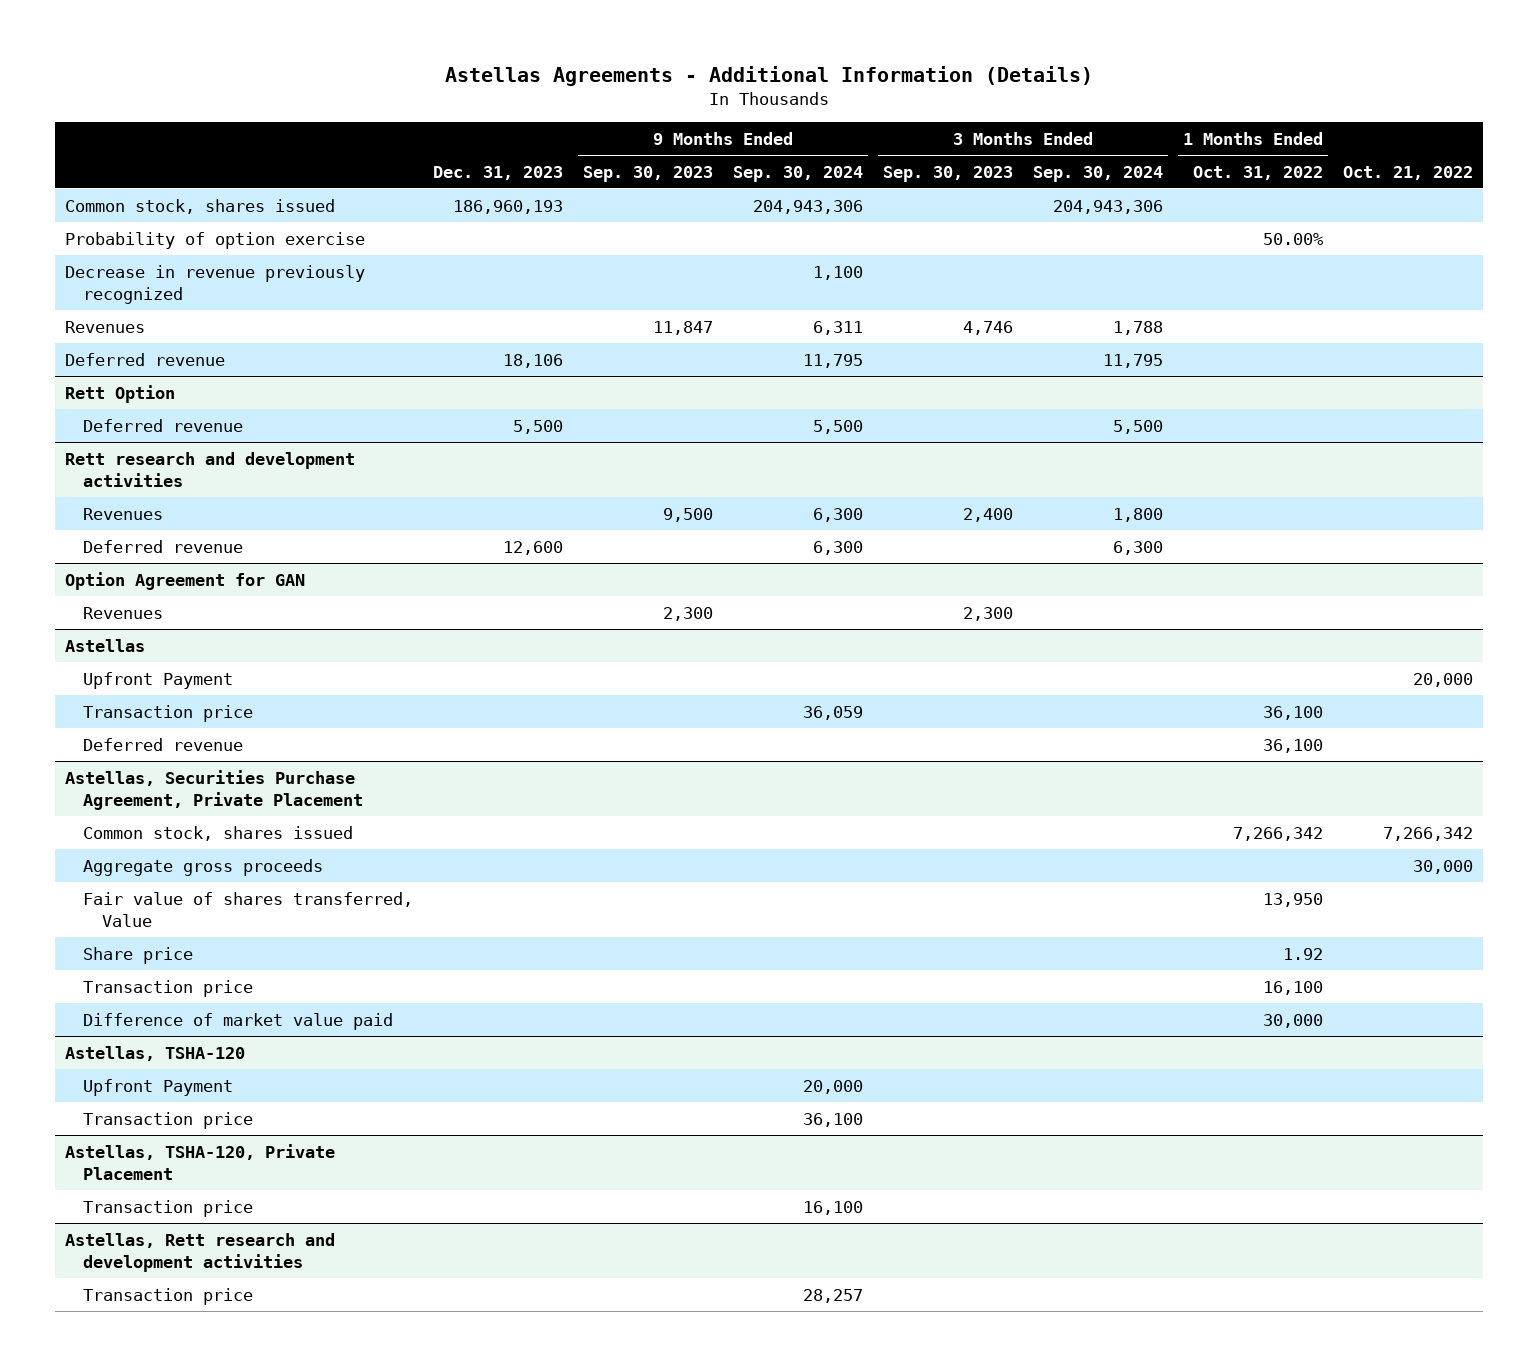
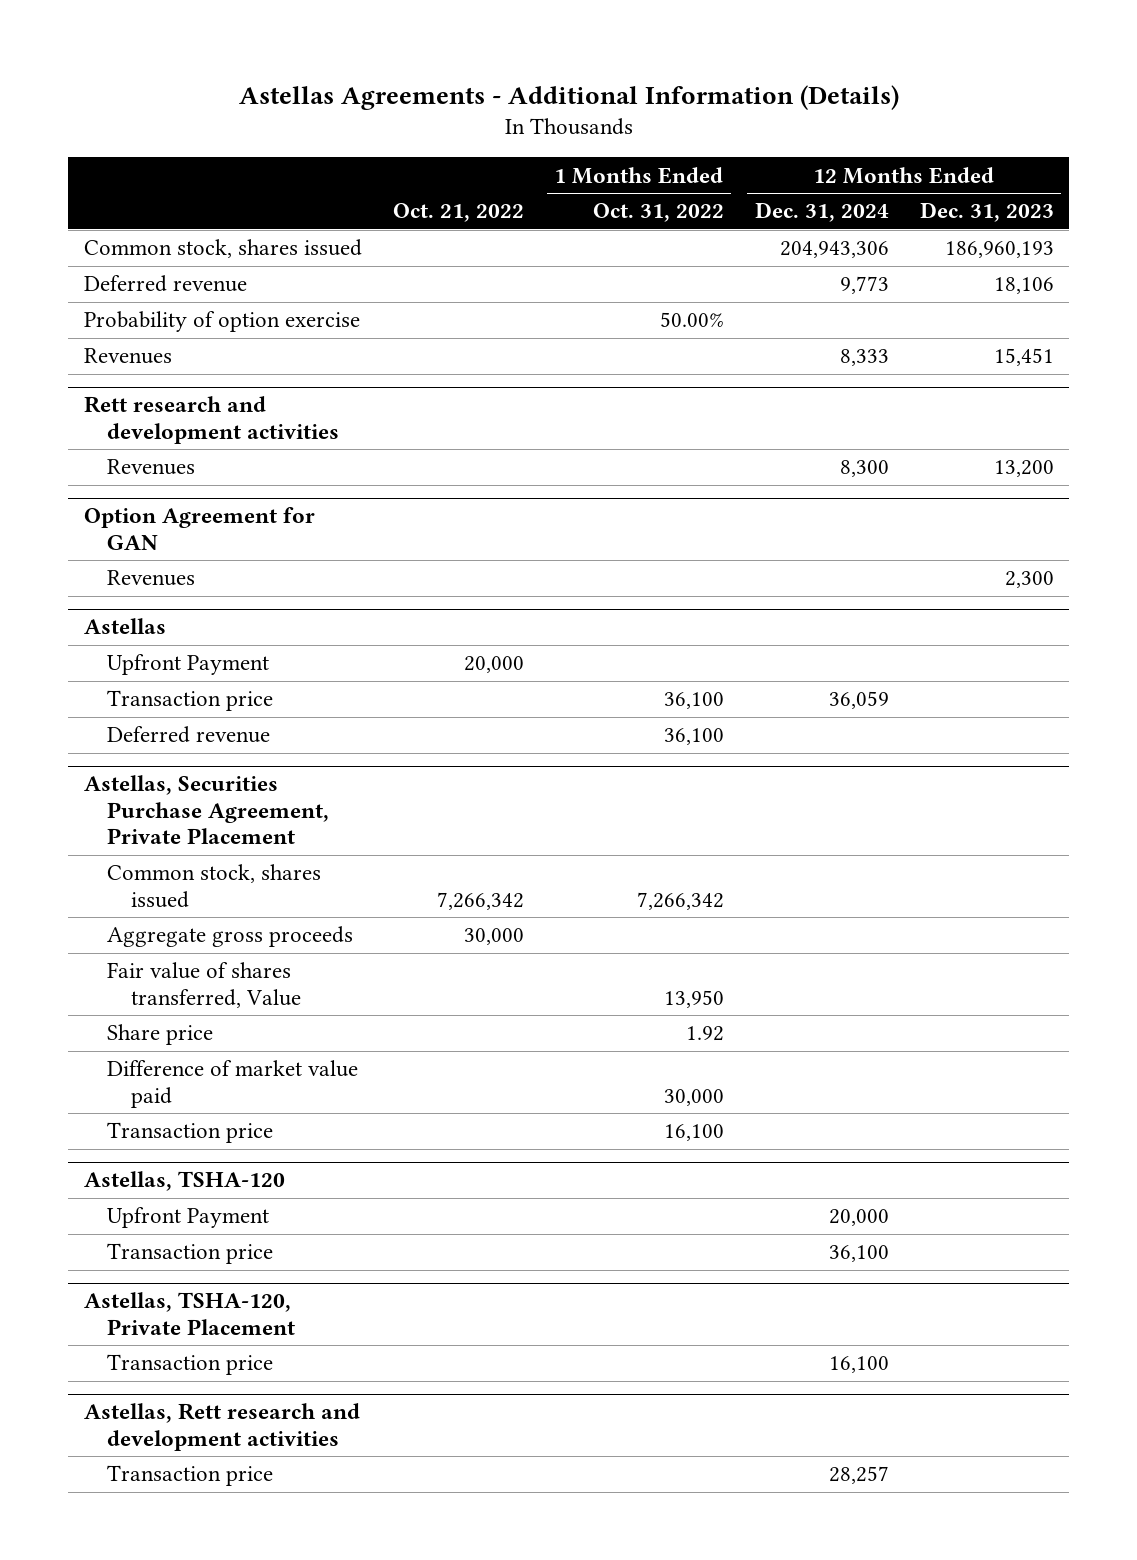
- | Dec. 31, 2023 | 9 Months Ended Sep. 30, 2023 | 9 Months Ended Sep. 30, 2024 | 3 Months Ended Sep. 30, 2023 | 3 Months Ended Sep. 30, 2024 | 1 Months Ended Oct. 31, 2022 | Oct. 21, 2022
+ | Oct. 21, 2022 | 1 Months Ended Oct. 31, 2022 | 12 Months Ended Dec. 31, 2024 | 12 Months Ended Dec. 31, 2023
moved up: Deferred revenue | | | 9,773 | 18,106
- Decrease in revenue previously recognized | | | 1,100 | | | |
- Rett Option
- Deferred revenue | 5,500 | | 5,500 | | 5,500 | |
@ Rett research and development activities
- Deferred revenue | 12,600 | | 6,300 | | 6,300 | |
@ Astellas, Securities Purchase Agreement, Private Placement
moved down: Transaction price | | 16,100 | |

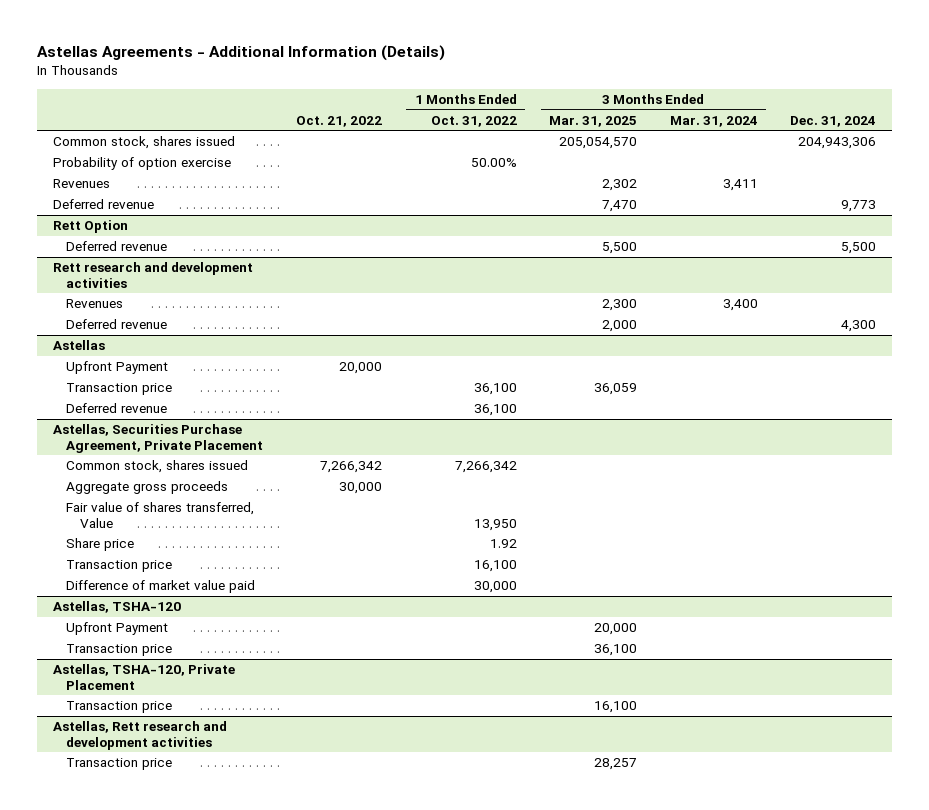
- | Oct. 21, 2022 | 1 Months Ended Oct. 31, 2022 | 12 Months Ended Dec. 31, 2024 | 12 Months Ended Dec. 31, 2023
+ | Oct. 21, 2022 | 1 Months Ended Oct. 31, 2022 | 3 Months Ended Mar. 31, 2025 | 3 Months Ended Mar. 31, 2024 | Dec. 31, 2024
moved down: Deferred revenue | | | 7,470 | | 9,773
+ Rett Option
+ Deferred revenue | | | 5,500 | | 5,500
- Option Agreement for GAN
- Revenues | | | | 2,300
@ Rett research and development activities
+ Deferred revenue | | | 2,000 | | 4,300
@ Astellas, Securities Purchase Agreement, Private Placement
moved down: Difference of market value paid | | 30,000 | | |

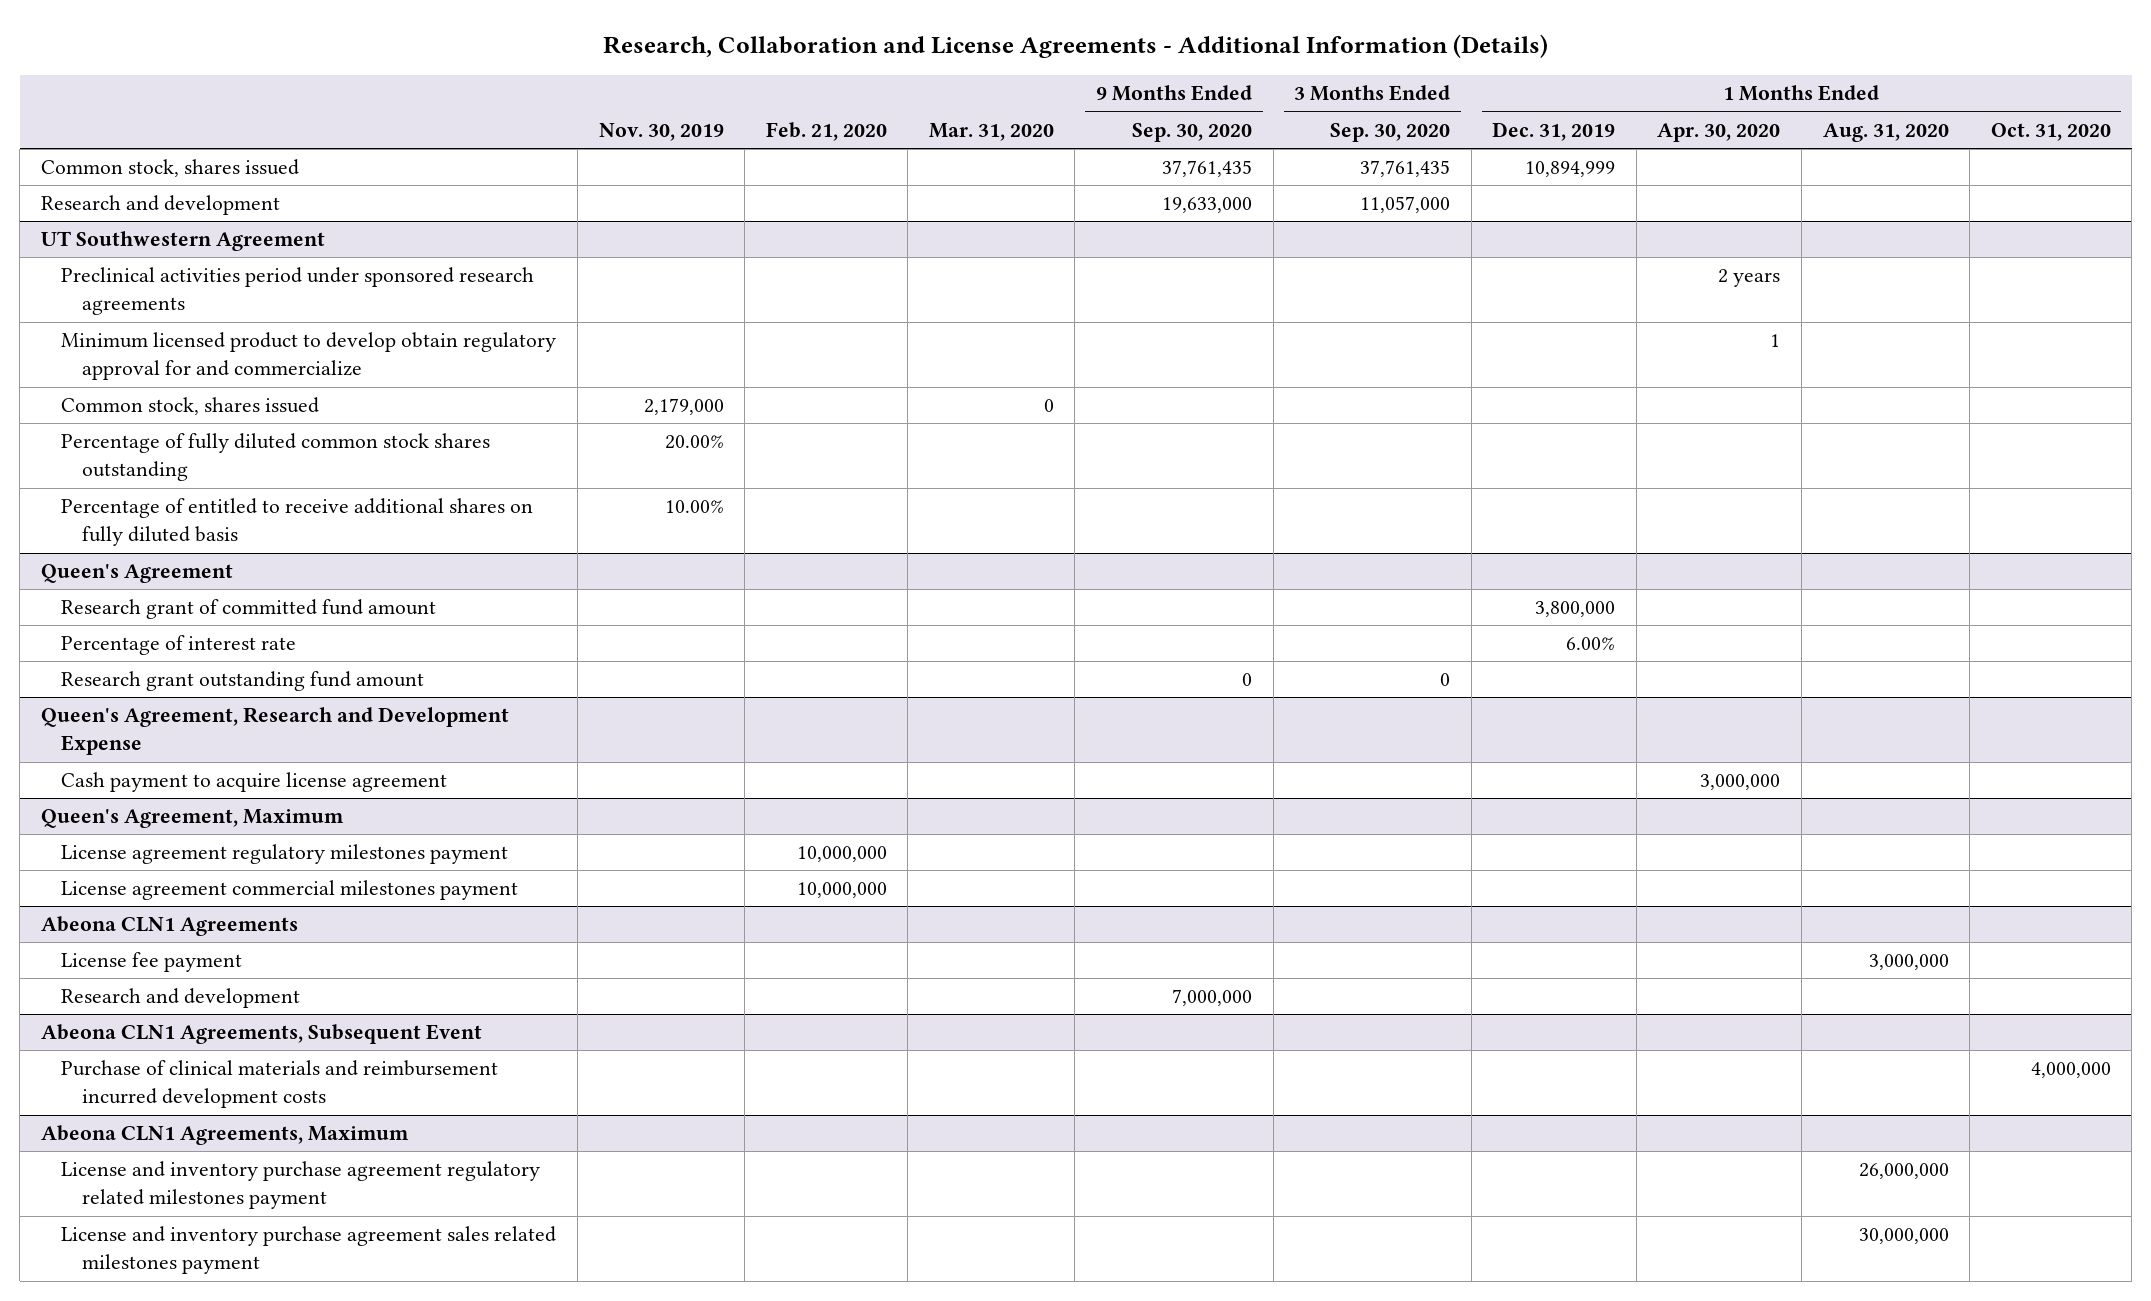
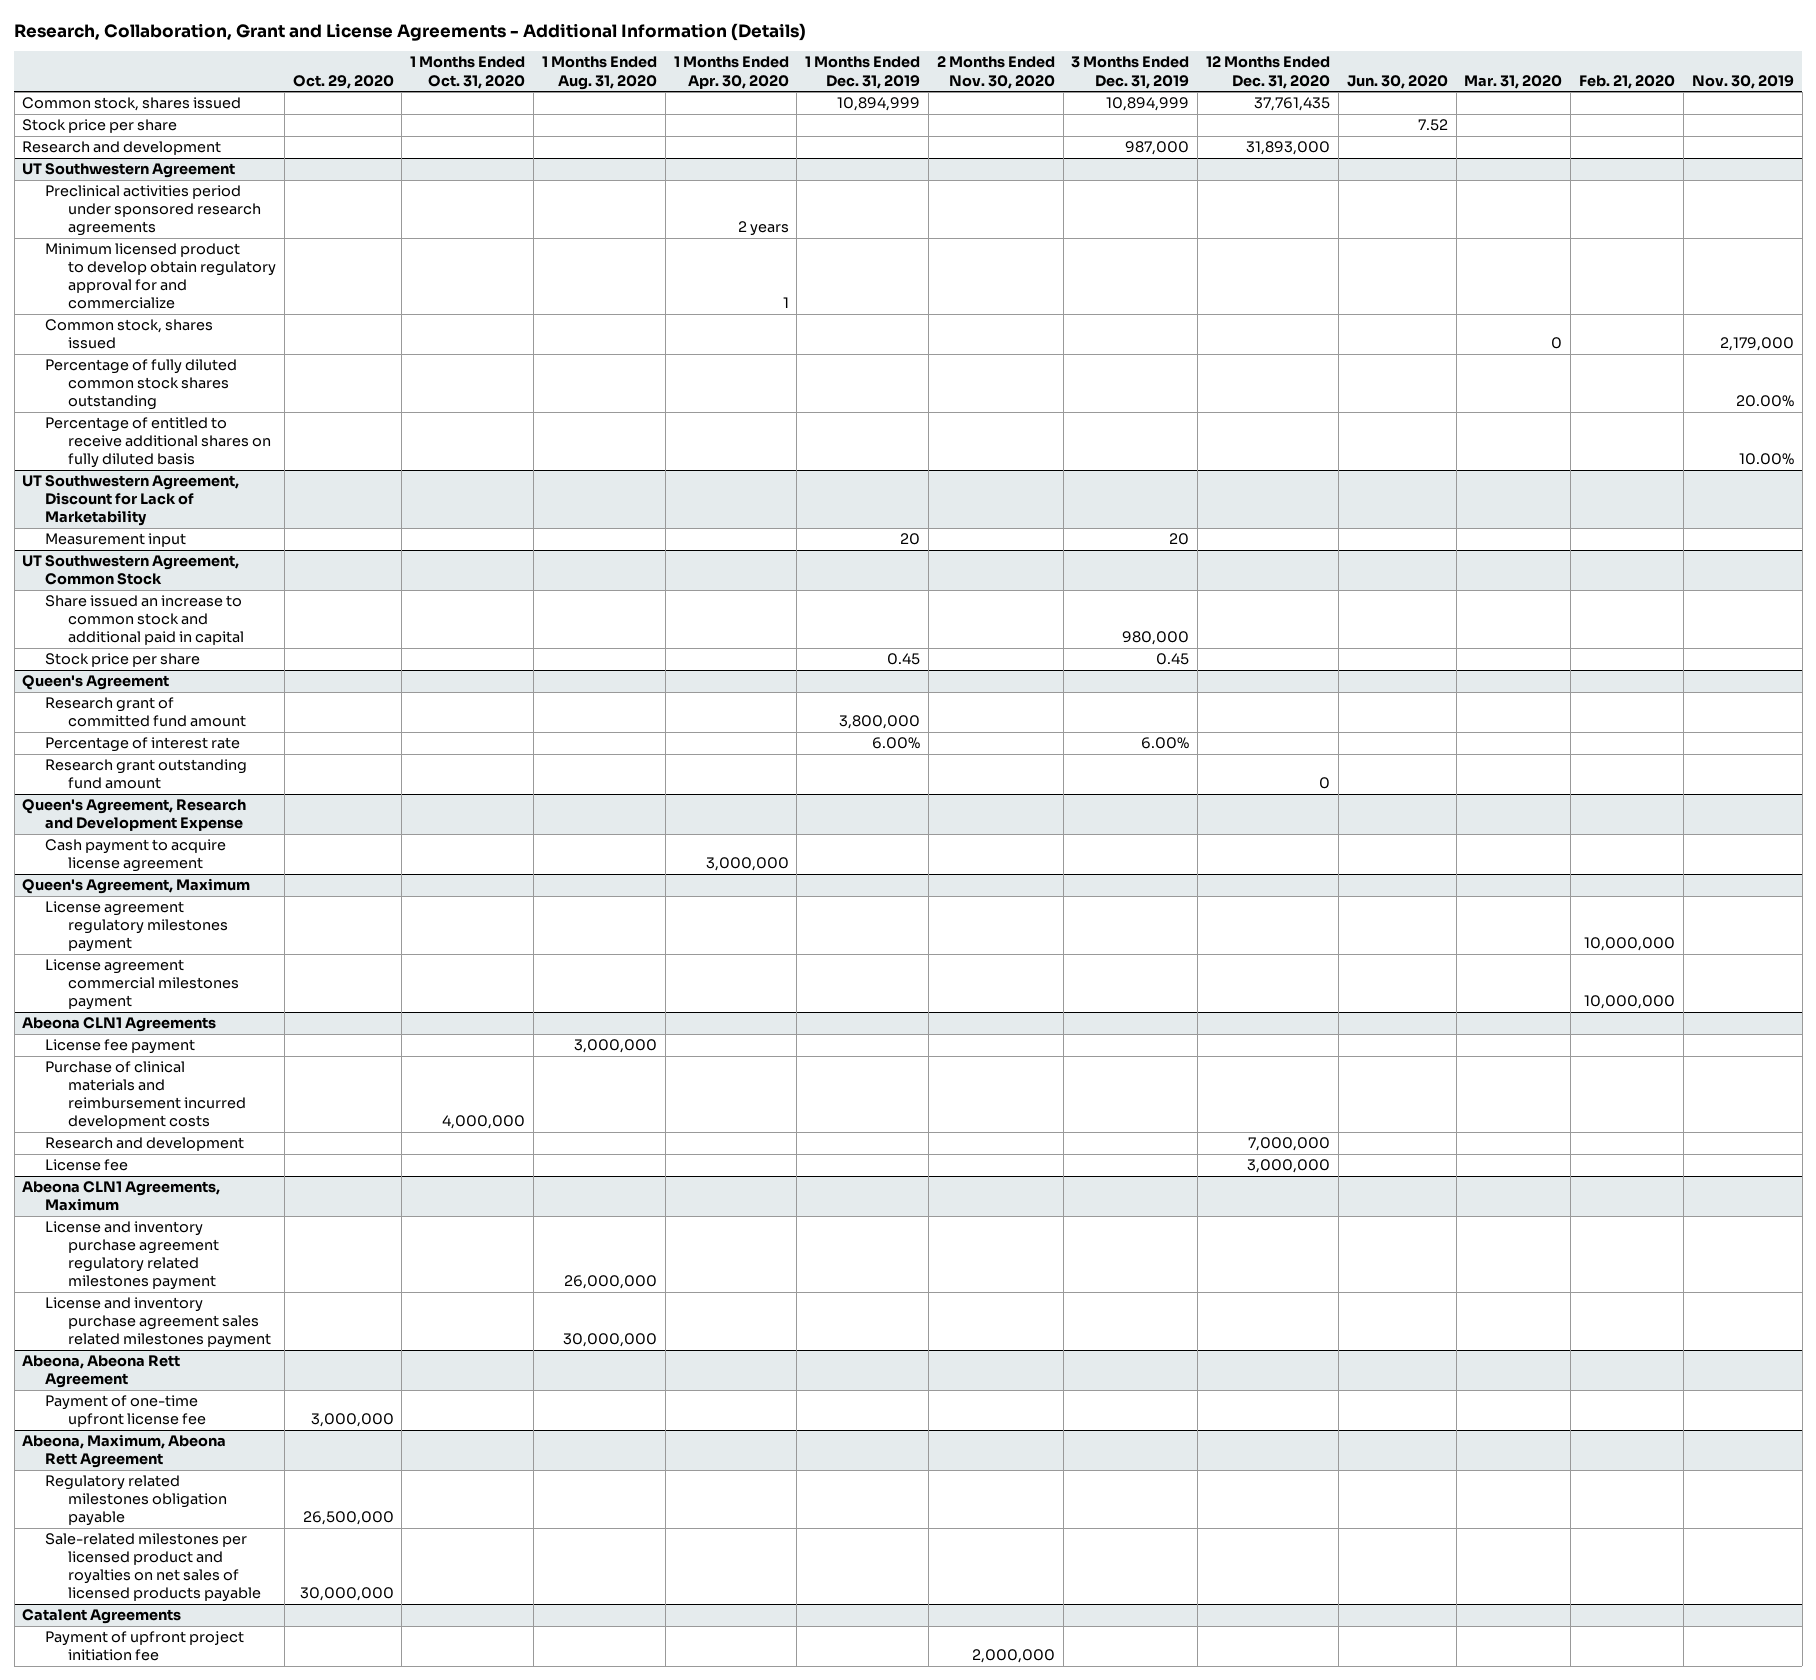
- Research, Collaboration and License Agreements - Additional Information (Details)
+ Research, Collaboration, Grant and License Agreements - Additional Information (Details)
- | Nov. 30, 2019 | Feb. 21, 2020 | Mar. 31, 2020 | 9 Months Ended Sep. 30, 2020 | 3 Months Ended Sep. 30, 2020 | 1 Months Ended Dec. 31, 2019 | 1 Months Ended Apr. 30, 2020 | 1 Months Ended Aug. 31, 2020 | 1 Months Ended Oct. 31, 2020
+ | Oct. 29, 2020 | 1 Months Ended Oct. 31, 2020 | 1 Months Ended Aug. 31, 2020 | 1 Months Ended Apr. 30, 2020 | 1 Months Ended Dec. 31, 2019 | 2 Months Ended Nov. 30, 2020 | 3 Months Ended Dec. 31, 2019 | 12 Months Ended Dec. 31, 2020 | Jun. 30, 2020 | Mar. 31, 2020 | Feb. 21, 2020 | Nov. 30, 2019
+ Stock price per share | | | | | | | | | 7.52 | | |
+ UT Southwestern Agreement, Discount for Lack of Marketability
+ Measurement input | | | | | 20 | | 20 | | | | |
+ UT Southwestern Agreement, Common Stock
+ Share issued an increase to common stock and additional paid in capital | | | | | | | 980,000 | | | | |
+ Stock price per share | | | | | 0.45 | | 0.45 | | | | |
@ Abeona CLN1 Agreements
+ Purchase of clinical materials and reimbursement incurred development costs | | 4,000,000 | | | | | | | | | |
- Abeona CLN1 Agreements, Subsequent Event
- Purchase of clinical materials and reimbursement incurred development costs | | | | | | | | | 4,000,000
@ Abeona CLN1 Agreements
+ License fee | | | | | | | | 3,000,000 | | | |
+ Abeona, Abeona Rett Agreement
+ Payment of one-time upfront license fee | 3,000,000 | | | | | | | | | | |
+ Abeona, Maximum, Abeona Rett Agreement
+ Regulatory related milestones obligation payable | 26,500,000 | | | | | | | | | | |
+ Sale-related milestones per licensed product and royalties on net sales of licensed products payable | 30,000,000 | | | | | | | | | | |
+ Catalent Agreements
+ Payment of upfront project initiation fee | | | | | | 2,000,000 | | | | | |

